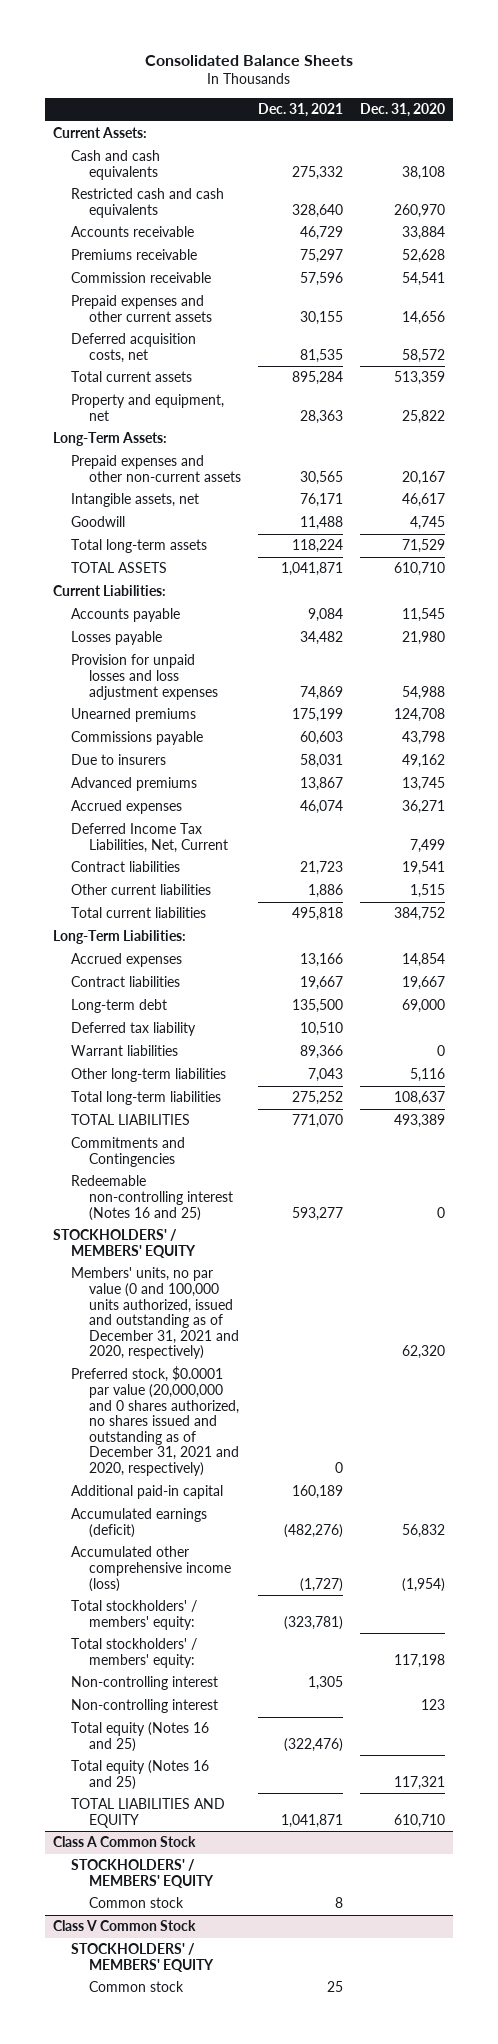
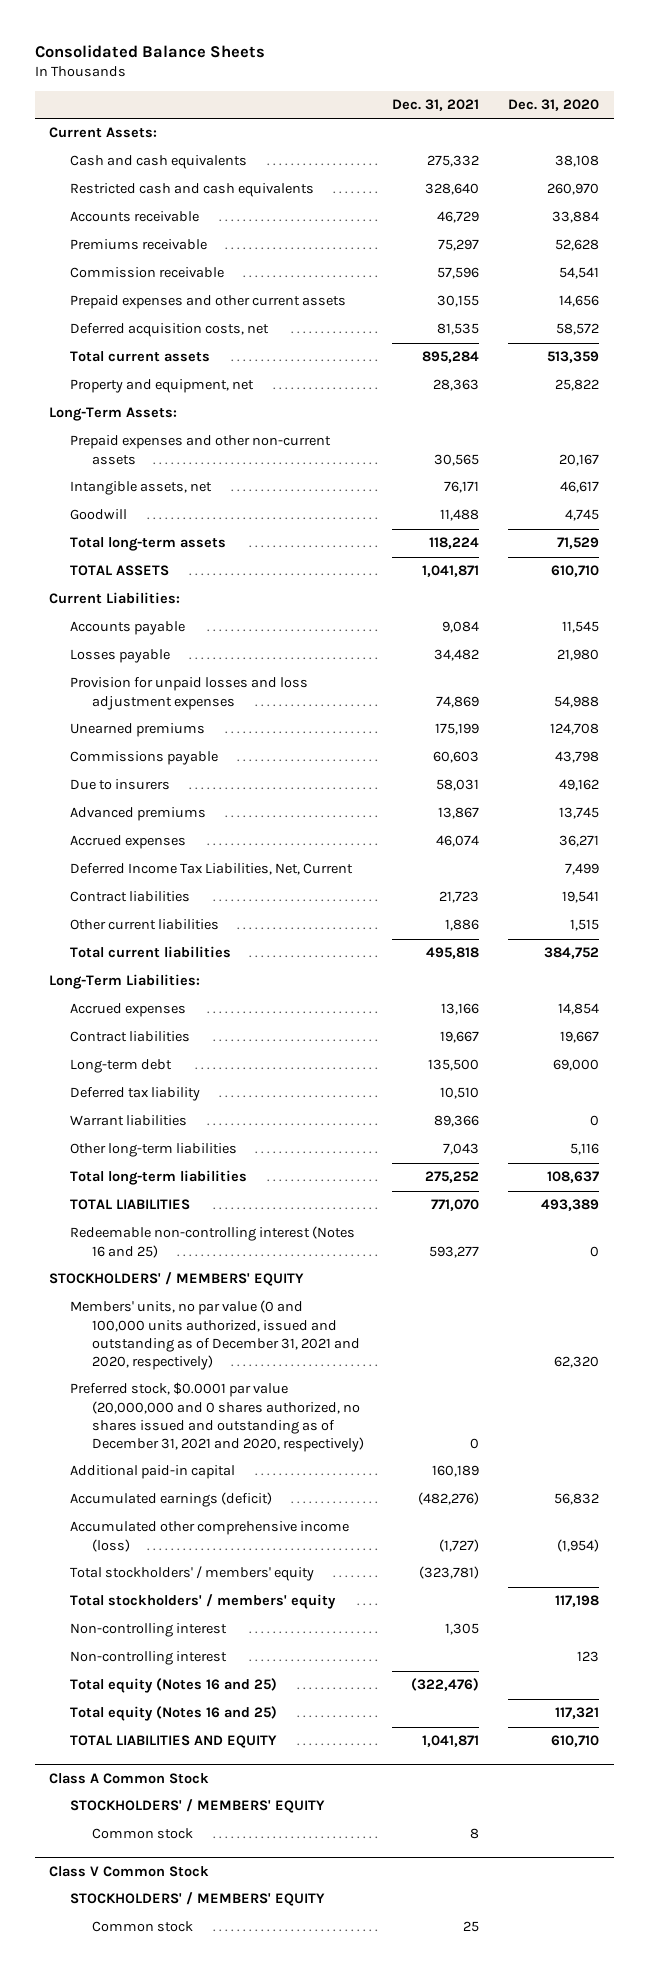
- Commitments and Contingencies
- Total stockholders' / members' equity: | (323,781) |
- Total stockholders' / members' equity: | | 117,198
+ Total stockholders' / members' equity | (323,781) |
+ Total stockholders' / members' equity | | 117,198

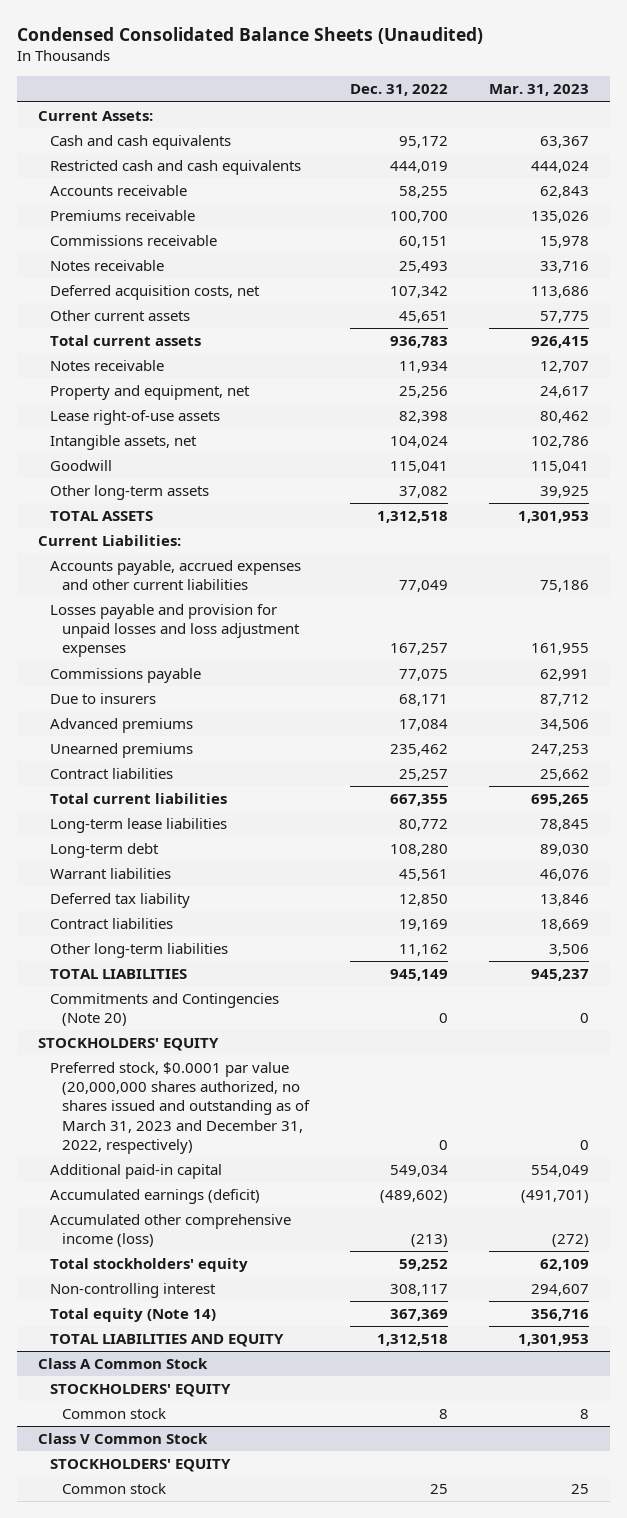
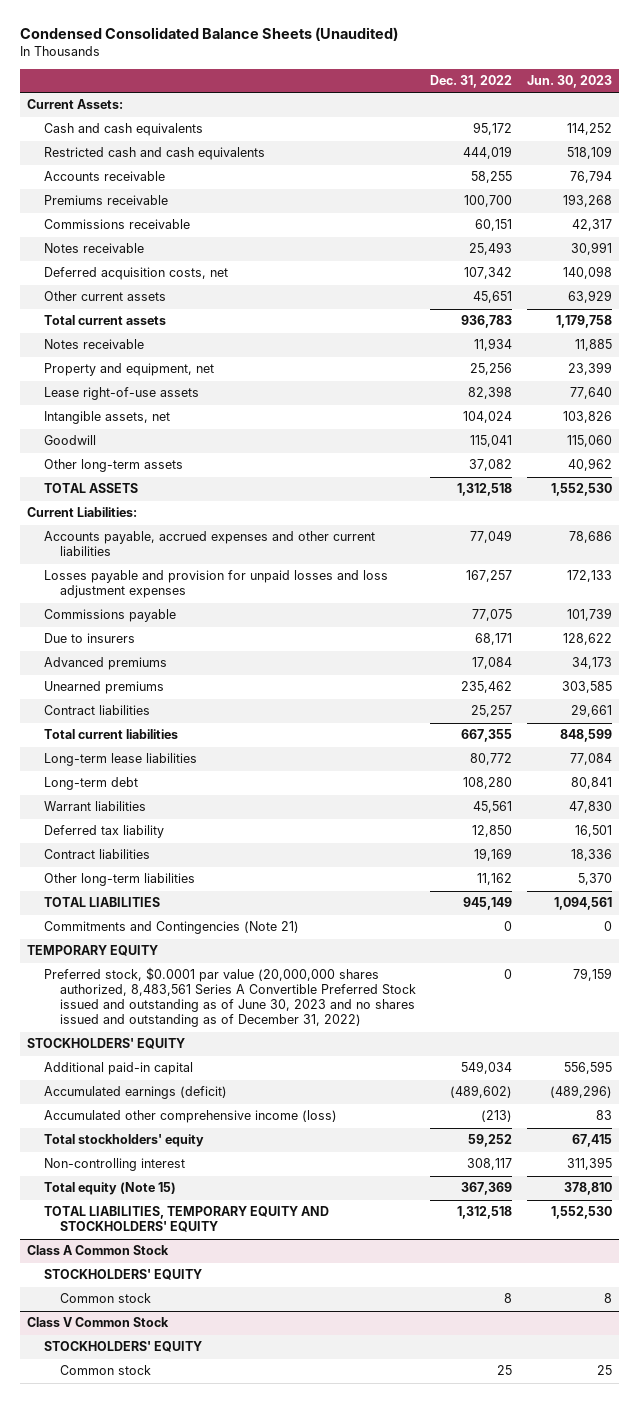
- | Dec. 31, 2022 | Mar. 31, 2023
+ | Dec. 31, 2022 | Jun. 30, 2023
- Commitments and Contingencies (Note 20) | 0 | 0
+ Commitments and Contingencies (Note 21) | 0 | 0
+ TEMPORARY EQUITY
+ Preferred stock, $0.0001 par value (20,000,000 shares authorized, 8,483,561 Series A Convertible Preferred Stock issued and outstanding as of June 30, 2023 and no shares issued and outstanding as of December 31, 2022) | 0 | 79,159
- Preferred stock, $0.0001 par value (20,000,000 shares authorized, no shares issued and outstanding as of March 31, 2023 and December 31, 2022, respectively) | 0 | 0
- Total equity (Note 14) | 367,369 | 356,716
- TOTAL LIABILITIES AND EQUITY | 1,312,518 | 1,301,953
+ Total equity (Note 15) | 367,369 | 378,810
+ TOTAL LIABILITIES, TEMPORARY EQUITY AND STOCKHOLDERS' EQUITY | 1,312,518 | 1,552,530

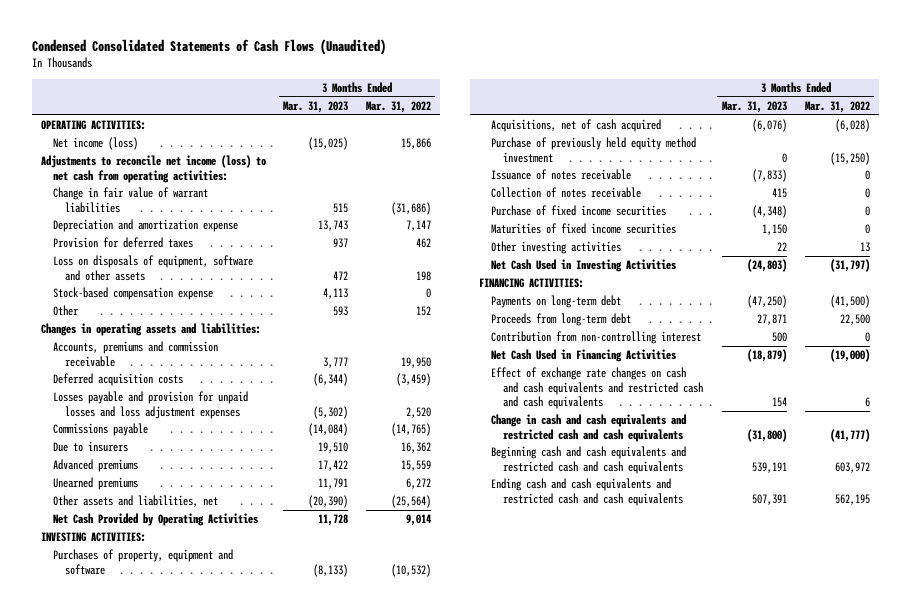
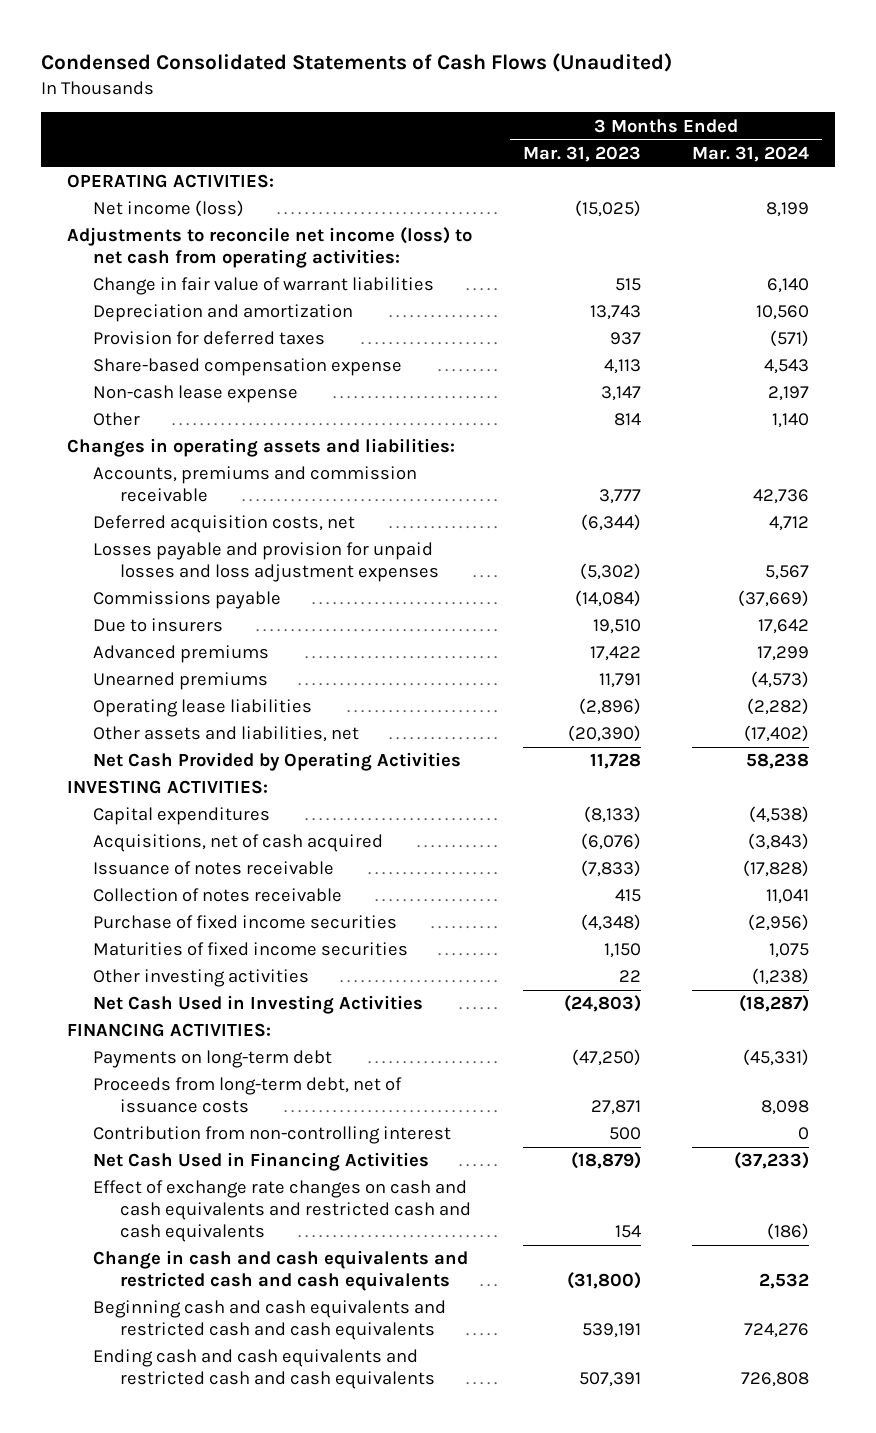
- | 3 Months Ended Mar. 31, 2023 | 3 Months Ended Mar. 31, 2022
+ | 3 Months Ended Mar. 31, 2023 | 3 Months Ended Mar. 31, 2024
- Depreciation and amortization expense | 13,743 | 7,147
+ Depreciation and amortization | 13,743 | 10,560
- Loss on disposals of equipment, software and other assets | 472 | 198
- Stock-based compensation expense | 4,113 | 0
- Other | 593 | 152
+ Share-based compensation expense | 4,113 | 4,543
+ Non-cash lease expense | 3,147 | 2,197
+ Other | 814 | 1,140
- Deferred acquisition costs | (6,344) | (3,459)
+ Deferred acquisition costs, net | (6,344) | 4,712
+ Operating lease liabilities | (2,896) | (2,282)
- Purchases of property, equipment and software | (8,133) | (10,532)
+ Capital expenditures | (8,133) | (4,538)
- Purchase of previously held equity method investment | 0 | (15,250)
- Proceeds from long-term debt | 27,871 | 22,500
+ Proceeds from long-term debt, net of issuance costs | 27,871 | 8,098

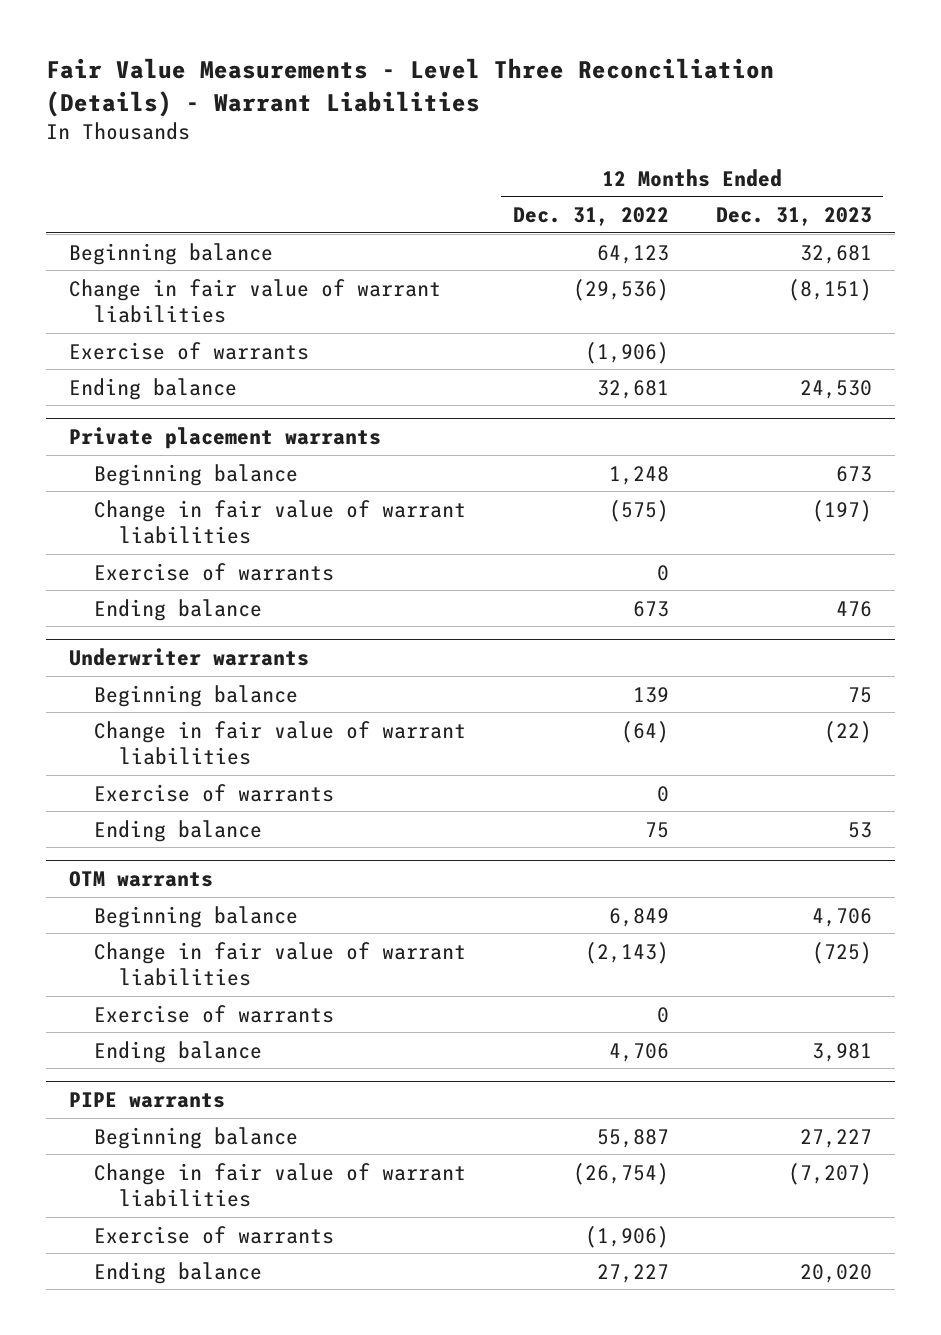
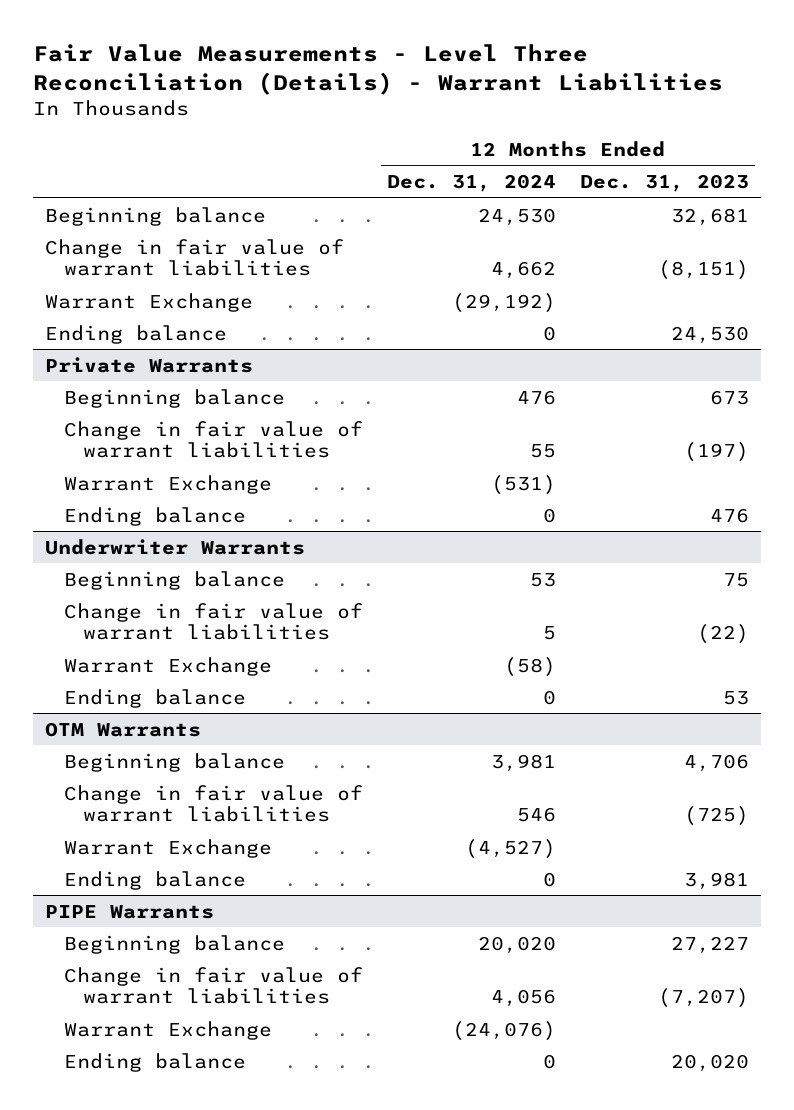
- | 12 Months Ended Dec. 31, 2022 | 12 Months Ended Dec. 31, 2023
+ | 12 Months Ended Dec. 31, 2024 | 12 Months Ended Dec. 31, 2023
- Exercise of warrants | (1,906) |
+ Warrant Exchange | (29,192) |
- Private placement warrants
+ Private Warrants
- Exercise of warrants | 0 |
+ Warrant Exchange | (531) |
- Underwriter warrants
+ Underwriter Warrants
- Exercise of warrants | 0 |
+ Warrant Exchange | (58) |
- OTM warrants
+ OTM Warrants
- Exercise of warrants | 0 |
+ Warrant Exchange | (4,527) |
- PIPE warrants
+ PIPE Warrants
- Exercise of warrants | (1,906) |
+ Warrant Exchange | (24,076) |

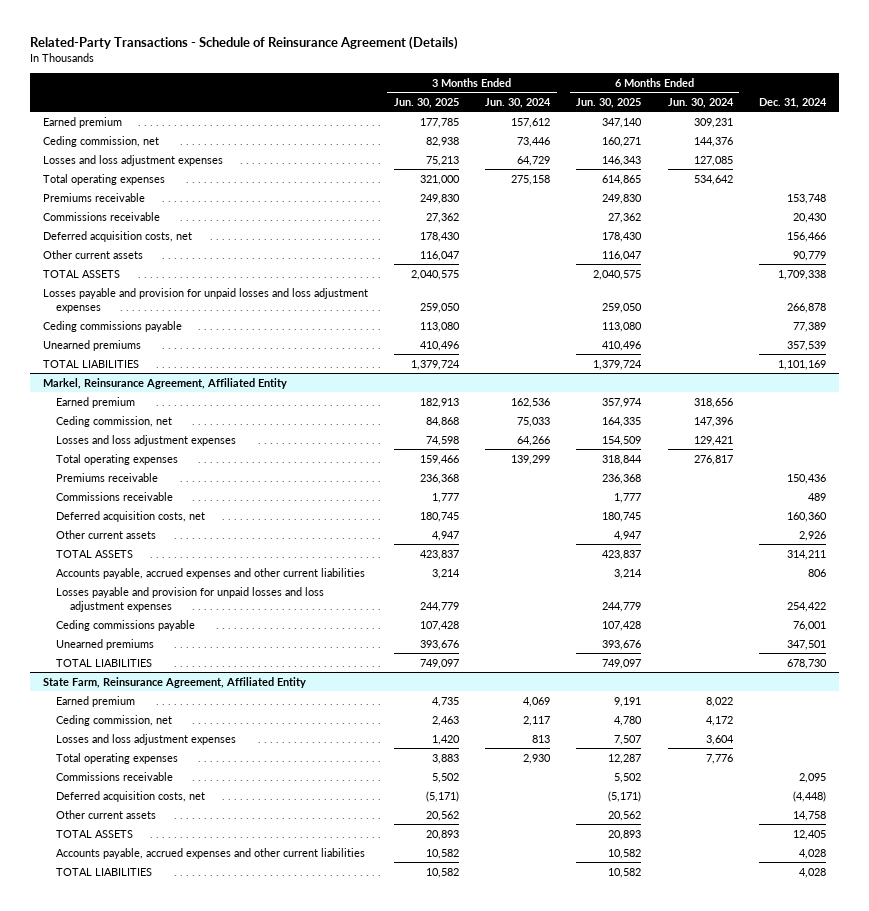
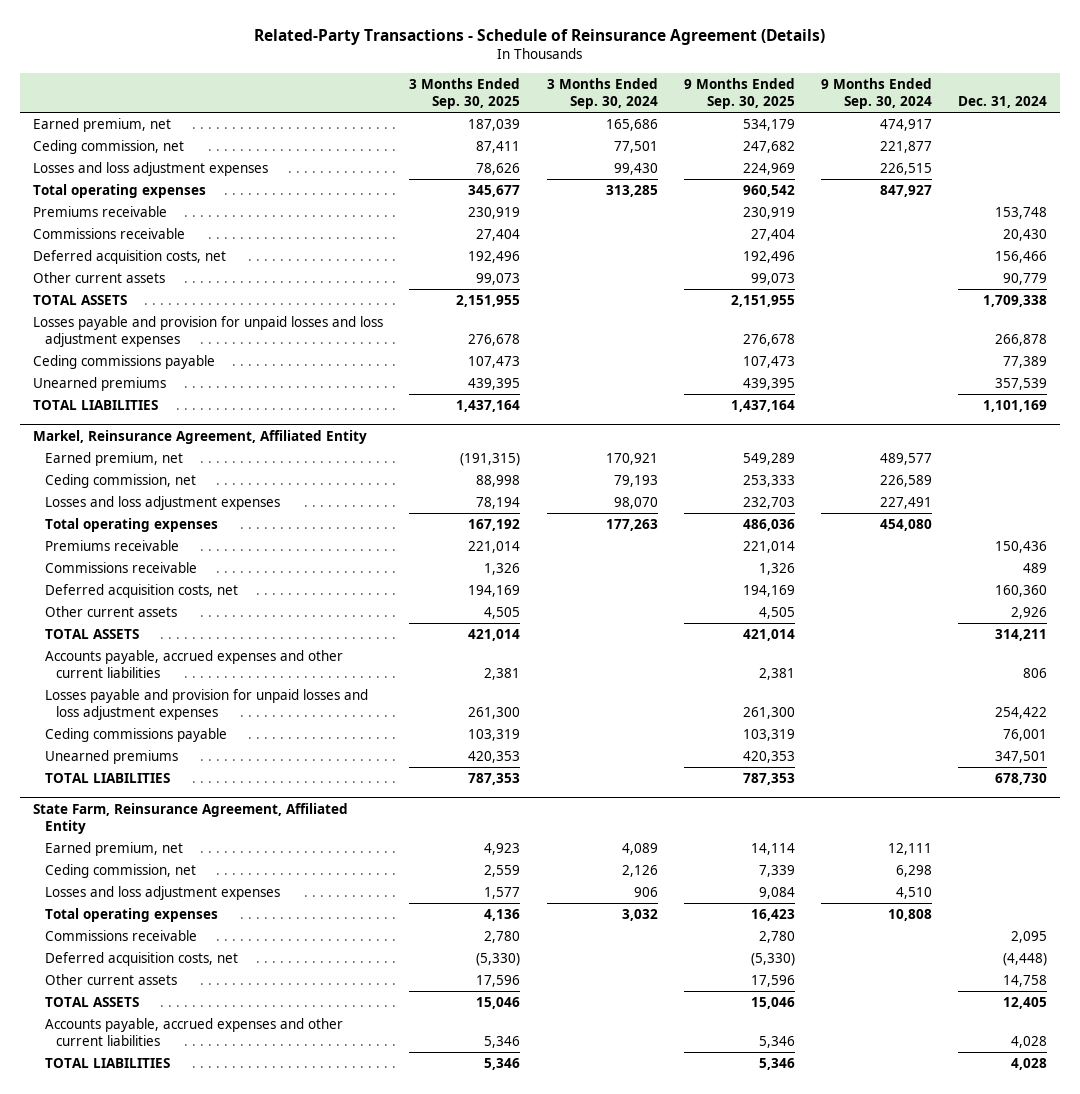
- | 3 Months Ended Jun. 30, 2025 | 3 Months Ended Jun. 30, 2024 | 6 Months Ended Jun. 30, 2025 | 6 Months Ended Jun. 30, 2024 | Dec. 31, 2024
+ | 3 Months Ended Sep. 30, 2025 | 3 Months Ended Sep. 30, 2024 | 9 Months Ended Sep. 30, 2025 | 9 Months Ended Sep. 30, 2024 | Dec. 31, 2024
- Earned premium | 177,785 | 157,612 | 347,140 | 309,231 |
+ Earned premium, net | 187,039 | 165,686 | 534,179 | 474,917 |
@ Markel, Reinsurance Agreement, Affiliated Entity
- Earned premium | 182,913 | 162,536 | 357,974 | 318,656 |
+ Earned premium, net | (191,315) | 170,921 | 549,289 | 489,577 |
@ State Farm, Reinsurance Agreement, Affiliated Entity
- Earned premium | 4,735 | 4,069 | 9,191 | 8,022 |
+ Earned premium, net | 4,923 | 4,089 | 14,114 | 12,111 |

